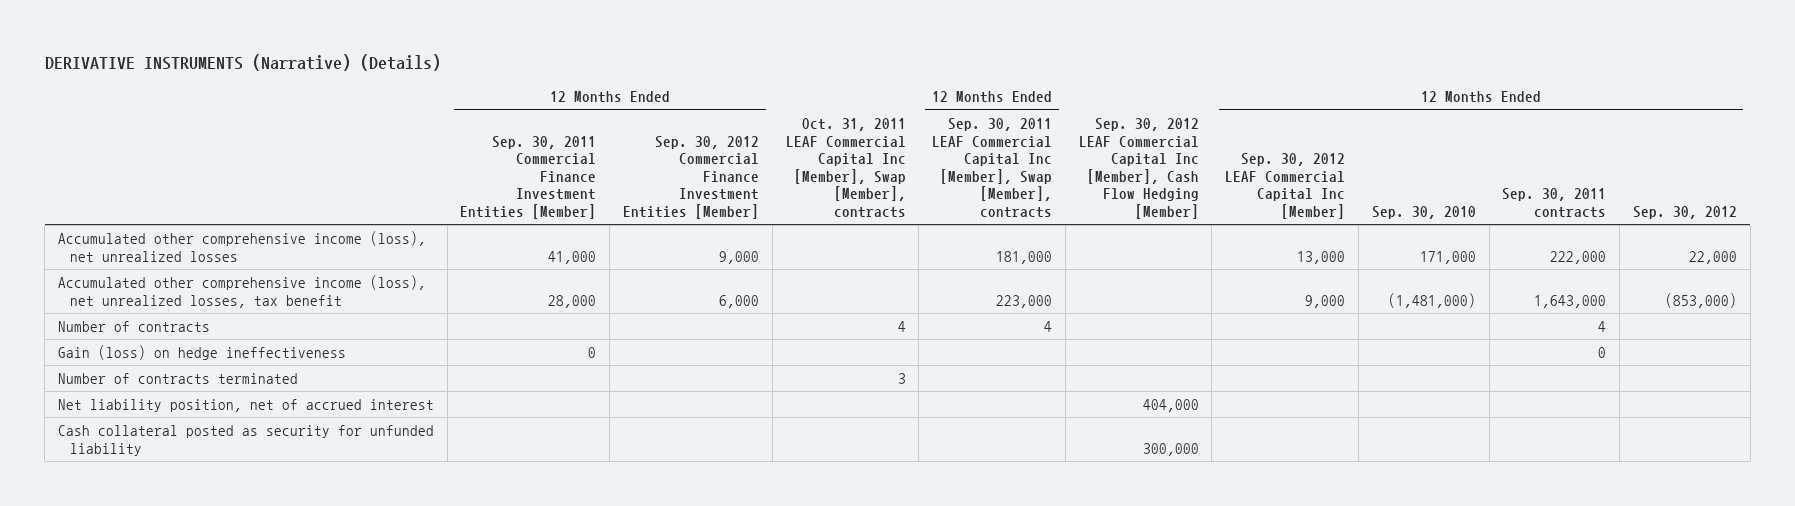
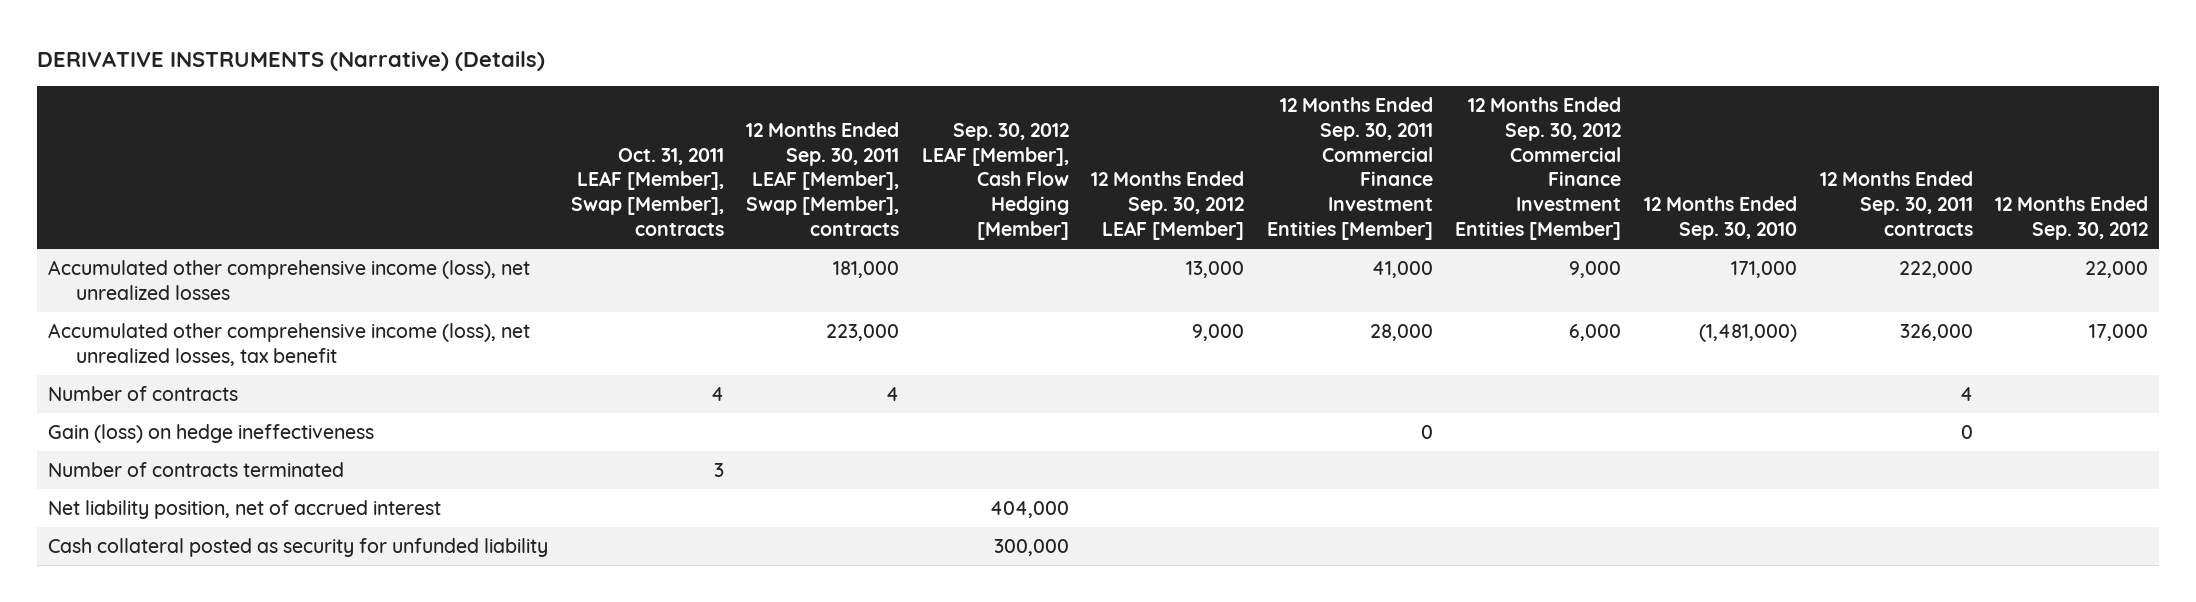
- | 12 Months Ended Sep. 30, 2011 Commercial Finance Investment Entities [Member] | 12 Months Ended Sep. 30, 2012 Commercial Finance Investment Entities [Member] | Oct. 31, 2011 LEAF Commercial Capital Inc [Member], Swap [Member], contracts | 12 Months Ended Sep. 30, 2011 LEAF Commercial Capital Inc [Member], Swap [Member], contracts | Sep. 30, 2012 LEAF Commercial Capital Inc [Member], Cash Flow Hedging [Member] | 12 Months Ended Sep. 30, 2012 LEAF Commercial Capital Inc [Member] | 12 Months Ended Sep. 30, 2010 | 12 Months Ended Sep. 30, 2011 contracts | 12 Months Ended Sep. 30, 2012
+ | Oct. 31, 2011 LEAF [Member], Swap [Member], contracts | 12 Months Ended Sep. 30, 2011 LEAF [Member], Swap [Member], contracts | Sep. 30, 2012 LEAF [Member], Cash Flow Hedging [Member] | 12 Months Ended Sep. 30, 2012 LEAF [Member] | 12 Months Ended Sep. 30, 2011 Commercial Finance Investment Entities [Member] | 12 Months Ended Sep. 30, 2012 Commercial Finance Investment Entities [Member] | 12 Months Ended Sep. 30, 2010 | 12 Months Ended Sep. 30, 2011 contracts | 12 Months Ended Sep. 30, 2012
- Accumulated other comprehensive income (loss), net unrealized losses, tax benefit | 28,000 | 6,000 | | 223,000 | | 9,000 | (1,481,000) | 1,643,000 | (853,000)
+ Accumulated other comprehensive income (loss), net unrealized losses, tax benefit | | 223,000 | | 9,000 | 28,000 | 6,000 | (1,481,000) | 326,000 | 17,000

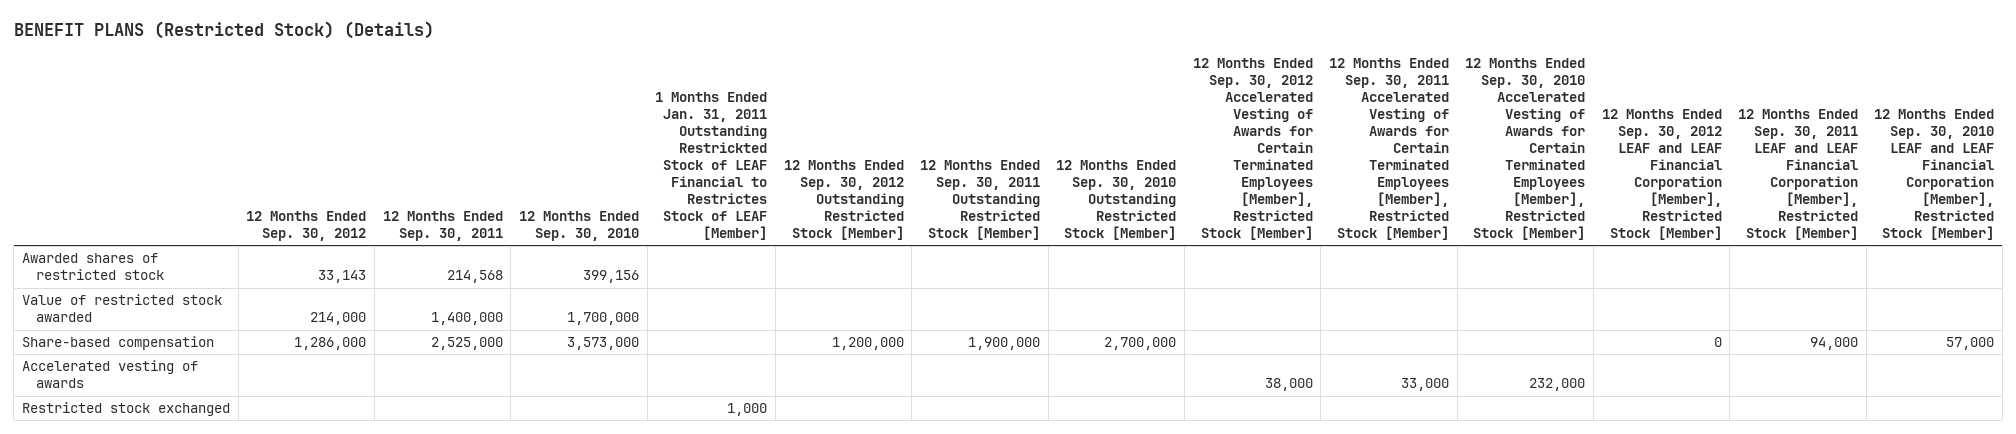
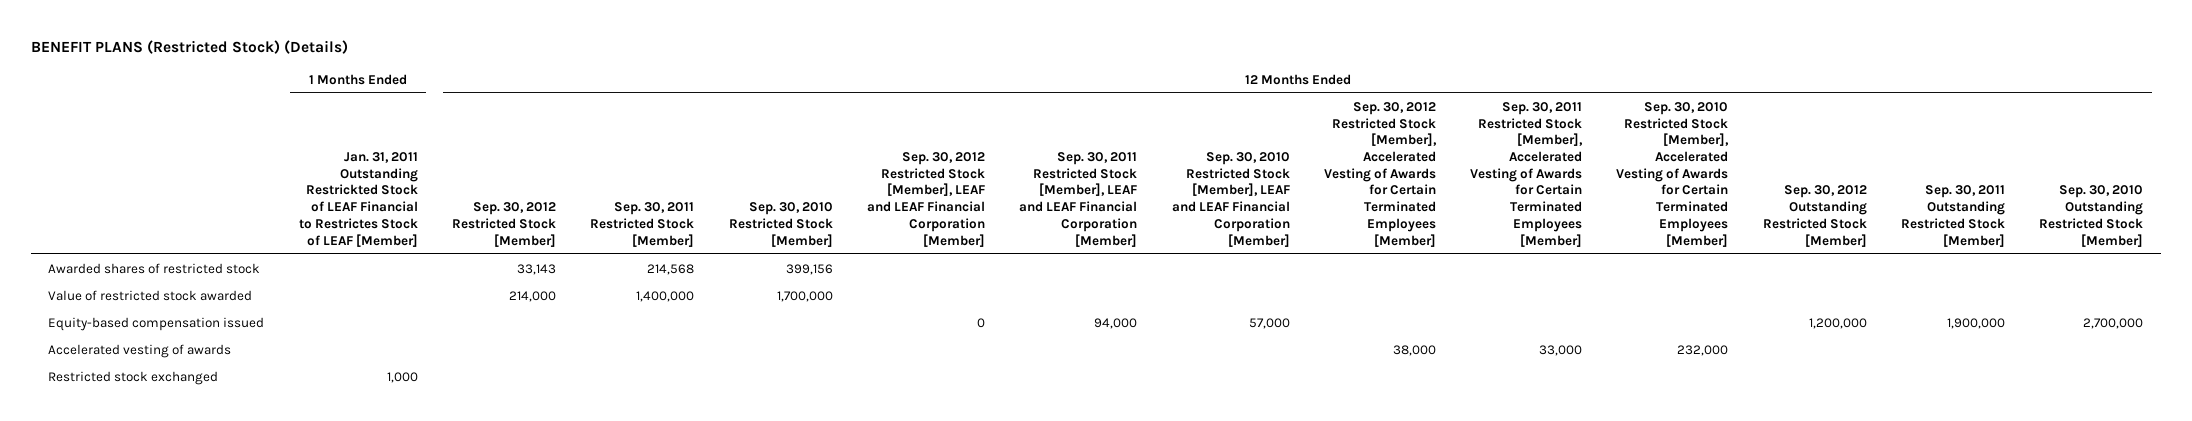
- | 12 Months Ended Sep. 30, 2012 | 12 Months Ended Sep. 30, 2011 | 12 Months Ended Sep. 30, 2010 | 1 Months Ended Jan. 31, 2011 Outstanding Restrickted Stock of LEAF Financial to Restrictes Stock of LEAF [Member] | 12 Months Ended Sep. 30, 2012 Outstanding Restricted Stock [Member] | 12 Months Ended Sep. 30, 2011 Outstanding Restricted Stock [Member] | 12 Months Ended Sep. 30, 2010 Outstanding Restricted Stock [Member] | 12 Months Ended Sep. 30, 2012 Accelerated Vesting of Awards for Certain Terminated Employees [Member], Restricted Stock [Member] | 12 Months Ended Sep. 30, 2011 Accelerated Vesting of Awards for Certain Terminated Employees [Member], Restricted Stock [Member] | 12 Months Ended Sep. 30, 2010 Accelerated Vesting of Awards for Certain Terminated Employees [Member], Restricted Stock [Member] | 12 Months Ended Sep. 30, 2012 LEAF and LEAF Financial Corporation [Member], Restricted Stock [Member] | 12 Months Ended Sep. 30, 2011 LEAF and LEAF Financial Corporation [Member], Restricted Stock [Member] | 12 Months Ended Sep. 30, 2010 LEAF and LEAF Financial Corporation [Member], Restricted Stock [Member]
+ | 1 Months Ended Jan. 31, 2011 Outstanding Restrickted Stock of LEAF Financial to Restrictes Stock of LEAF [Member] | 12 Months Ended Sep. 30, 2012 Restricted Stock [Member] | 12 Months Ended Sep. 30, 2011 Restricted Stock [Member] | 12 Months Ended Sep. 30, 2010 Restricted Stock [Member] | 12 Months Ended Sep. 30, 2012 Restricted Stock [Member], LEAF and LEAF Financial Corporation [Member] | 12 Months Ended Sep. 30, 2011 Restricted Stock [Member], LEAF and LEAF Financial Corporation [Member] | 12 Months Ended Sep. 30, 2010 Restricted Stock [Member], LEAF and LEAF Financial Corporation [Member] | 12 Months Ended Sep. 30, 2012 Restricted Stock [Member], Accelerated Vesting of Awards for Certain Terminated Employees [Member] | 12 Months Ended Sep. 30, 2011 Restricted Stock [Member], Accelerated Vesting of Awards for Certain Terminated Employees [Member] | 12 Months Ended Sep. 30, 2010 Restricted Stock [Member], Accelerated Vesting of Awards for Certain Terminated Employees [Member] | 12 Months Ended Sep. 30, 2012 Outstanding Restricted Stock [Member] | 12 Months Ended Sep. 30, 2011 Outstanding Restricted Stock [Member] | 12 Months Ended Sep. 30, 2010 Outstanding Restricted Stock [Member]
- Share-based compensation | 1,286,000 | 2,525,000 | 3,573,000 | | 1,200,000 | 1,900,000 | 2,700,000 | | | | 0 | 94,000 | 57,000
+ Equity-based compensation issued | | | | | 0 | 94,000 | 57,000 | | | | 1,200,000 | 1,900,000 | 2,700,000

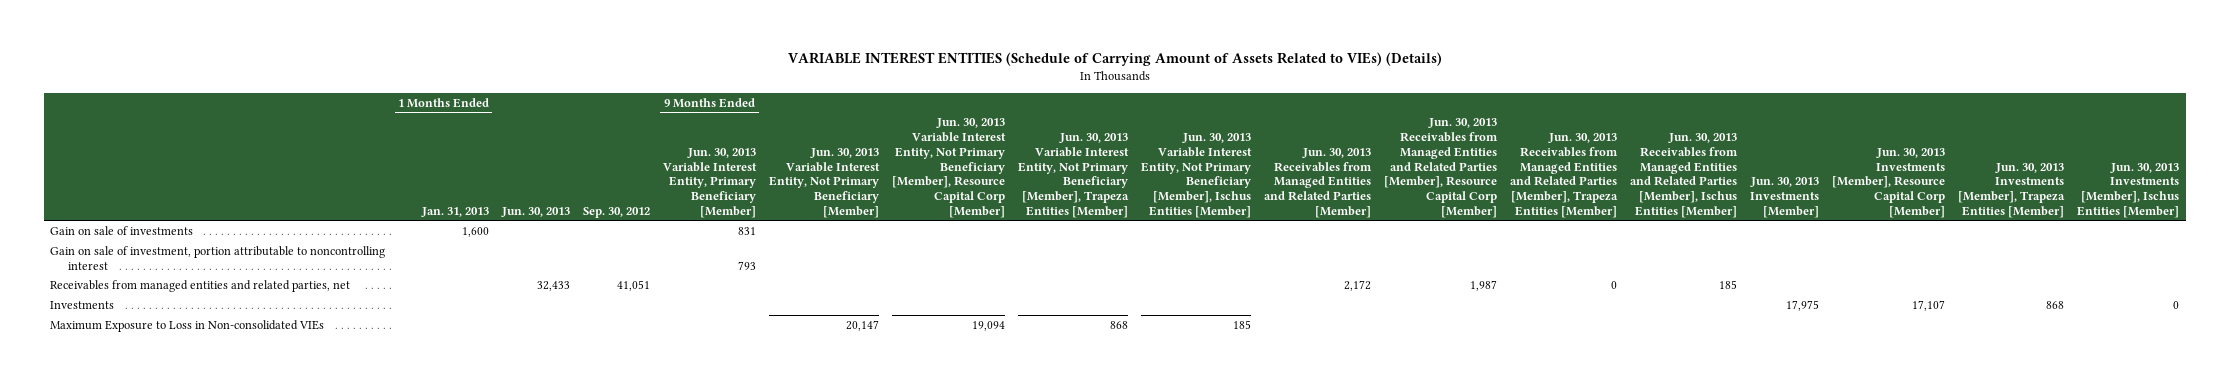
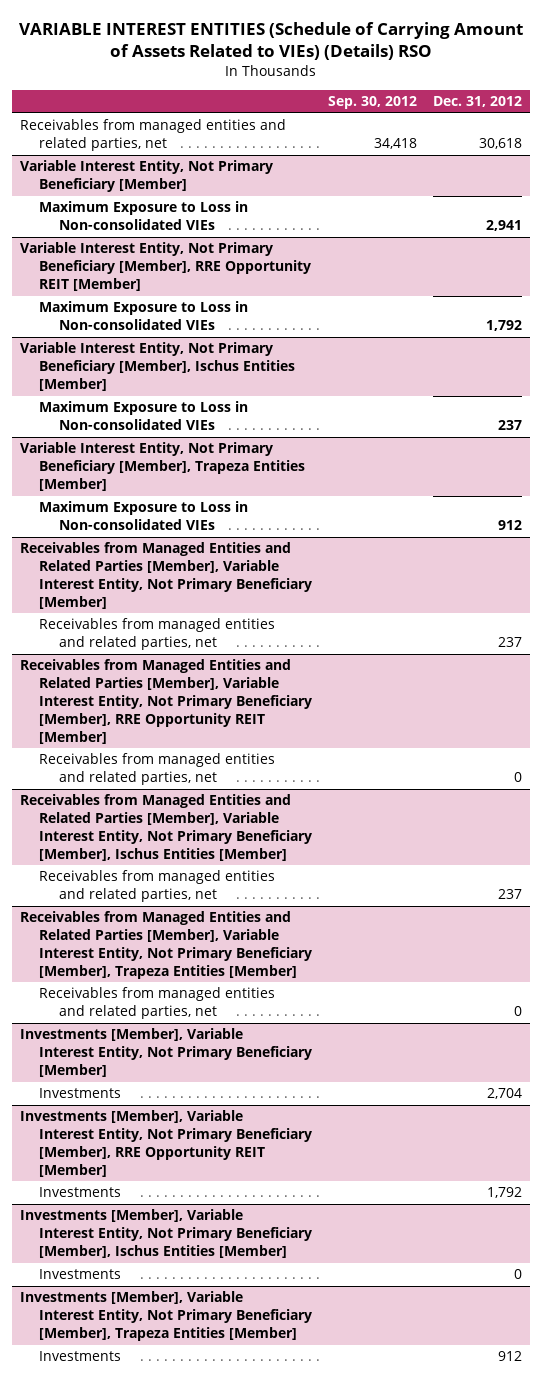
- VARIABLE INTEREST ENTITIES (Schedule of Carrying Amount of Assets Related to VIEs) (Details)
+ VARIABLE INTEREST ENTITIES (Schedule of Carrying Amount of Assets Related to VIEs) (Details) RSO
- | 1 Months Ended Jan. 31, 2013 | Jun. 30, 2013 | Sep. 30, 2012 | 9 Months Ended Jun. 30, 2013 Variable Interest Entity, Primary Beneficiary [Member] | Jun. 30, 2013 Variable Interest Entity, Not Primary Beneficiary [Member] | Jun. 30, 2013 Variable Interest Entity, Not Primary Beneficiary [Member], Resource Capital Corp [Member] | Jun. 30, 2013 Variable Interest Entity, Not Primary Beneficiary [Member], Trapeza Entities [Member] | Jun. 30, 2013 Variable Interest Entity, Not Primary Beneficiary [Member], Ischus Entities [Member] | Jun. 30, 2013 Receivables from Managed Entities and Related Parties [Member] | Jun. 30, 2013 Receivables from Managed Entities and Related Parties [Member], Resource Capital Corp [Member] | Jun. 30, 2013 Receivables from Managed Entities and Related Parties [Member], Trapeza Entities [Member] | Jun. 30, 2013 Receivables from Managed Entities and Related Parties [Member], Ischus Entities [Member] | Jun. 30, 2013 Investments [Member] | Jun. 30, 2013 Investments [Member], Resource Capital Corp [Member] | Jun. 30, 2013 Investments [Member], Trapeza Entities [Member] | Jun. 30, 2013 Investments [Member], Ischus Entities [Member]
+ | Sep. 30, 2012 | Dec. 31, 2012
- Gain on sale of investments | 1,600 | | | 831 | | | | | | | | | | | |
- Gain on sale of investment, portion attributable to noncontrolling interest | | | | 793 | | | | | | | | | | | |
- Receivables from managed entities and related parties, net | | 32,433 | 41,051 | | | | | | 2,172 | 1,987 | 0 | 185 | | | |
- Investments | | | | | | | | | | | | | 17,975 | 17,107 | 868 | 0
- Maximum Exposure to Loss in Non-consolidated VIEs | | | | | 20,147 | 19,094 | 868 | 185 | | | | | | | |
+ Receivables from managed entities and related parties, net | 34,418 | 30,618
+ Variable Interest Entity, Not Primary Beneficiary [Member]
+ Maximum Exposure to Loss in Non-consolidated VIEs | | 2,941
+ Variable Interest Entity, Not Primary Beneficiary [Member], RRE Opportunity REIT [Member]
+ Maximum Exposure to Loss in Non-consolidated VIEs | | 1,792
+ Variable Interest Entity, Not Primary Beneficiary [Member], Ischus Entities [Member]
+ Maximum Exposure to Loss in Non-consolidated VIEs | | 237
+ Variable Interest Entity, Not Primary Beneficiary [Member], Trapeza Entities [Member]
+ Maximum Exposure to Loss in Non-consolidated VIEs | | 912
+ Receivables from Managed Entities and Related Parties [Member], Variable Interest Entity, Not Primary Beneficiary [Member]
+ Receivables from managed entities and related parties, net | | 237
+ Receivables from Managed Entities and Related Parties [Member], Variable Interest Entity, Not Primary Beneficiary [Member], RRE Opportunity REIT [Member]
+ Receivables from managed entities and related parties, net | | 0
+ Receivables from Managed Entities and Related Parties [Member], Variable Interest Entity, Not Primary Beneficiary [Member], Ischus Entities [Member]
+ Receivables from managed entities and related parties, net | | 237
+ Receivables from Managed Entities and Related Parties [Member], Variable Interest Entity, Not Primary Beneficiary [Member], Trapeza Entities [Member]
+ Receivables from managed entities and related parties, net | | 0
+ Investments [Member], Variable Interest Entity, Not Primary Beneficiary [Member]
+ Investments | | 2,704
+ Investments [Member], Variable Interest Entity, Not Primary Beneficiary [Member], RRE Opportunity REIT [Member]
+ Investments | | 1,792
+ Investments [Member], Variable Interest Entity, Not Primary Beneficiary [Member], Ischus Entities [Member]
+ Investments | | 0
+ Investments [Member], Variable Interest Entity, Not Primary Beneficiary [Member], Trapeza Entities [Member]
+ Investments | | 912

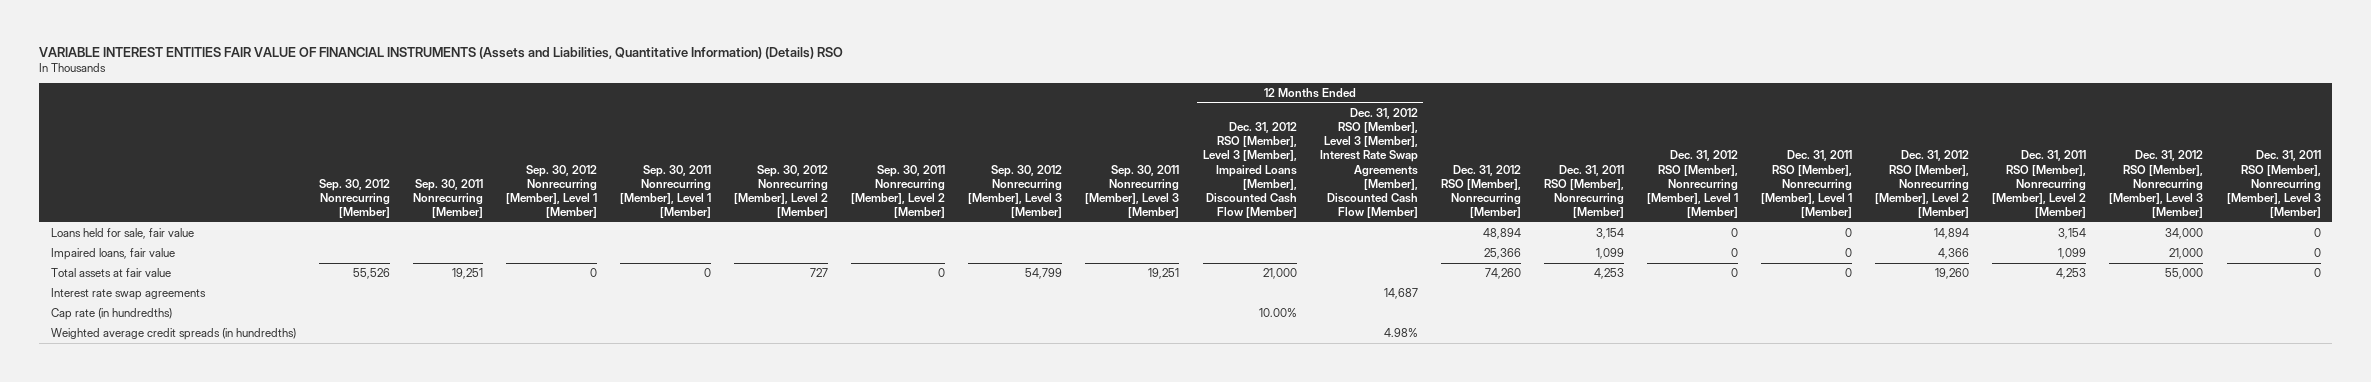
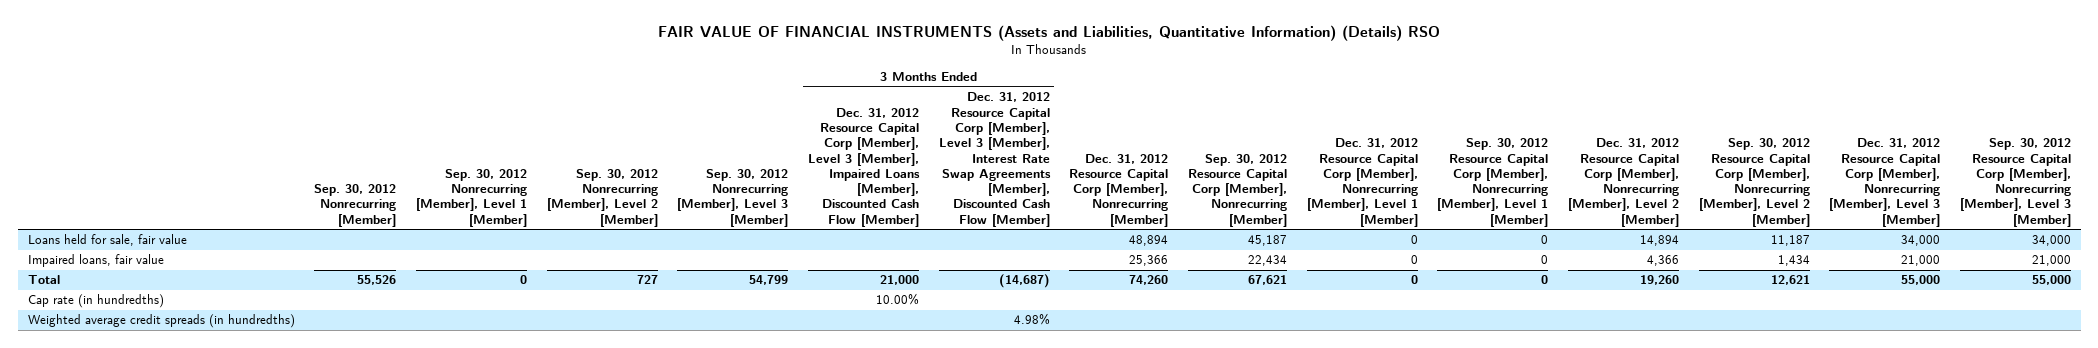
- VARIABLE INTEREST ENTITIES FAIR VALUE OF FINANCIAL INSTRUMENTS (Assets and Liabilities, Quantitative Information) (Details) RSO
+ FAIR VALUE OF FINANCIAL INSTRUMENTS (Assets and Liabilities, Quantitative Information) (Details) RSO
- | Sep. 30, 2012 Nonrecurring [Member] | Sep. 30, 2011 Nonrecurring [Member] | Sep. 30, 2012 Nonrecurring [Member], Level 1 [Member] | Sep. 30, 2011 Nonrecurring [Member], Level 1 [Member] | Sep. 30, 2012 Nonrecurring [Member], Level 2 [Member] | Sep. 30, 2011 Nonrecurring [Member], Level 2 [Member] | Sep. 30, 2012 Nonrecurring [Member], Level 3 [Member] | Sep. 30, 2011 Nonrecurring [Member], Level 3 [Member] | 12 Months Ended Dec. 31, 2012 RSO [Member], Level 3 [Member], Impaired Loans [Member], Discounted Cash Flow [Member] | 12 Months Ended Dec. 31, 2012 RSO [Member], Level 3 [Member], Interest Rate Swap Agreements [Member], Discounted Cash Flow [Member] | Dec. 31, 2012 RSO [Member], Nonrecurring [Member] | Dec. 31, 2011 RSO [Member], Nonrecurring [Member] | Dec. 31, 2012 RSO [Member], Nonrecurring [Member], Level 1 [Member] | Dec. 31, 2011 RSO [Member], Nonrecurring [Member], Level 1 [Member] | Dec. 31, 2012 RSO [Member], Nonrecurring [Member], Level 2 [Member] | Dec. 31, 2011 RSO [Member], Nonrecurring [Member], Level 2 [Member] | Dec. 31, 2012 RSO [Member], Nonrecurring [Member], Level 3 [Member] | Dec. 31, 2011 RSO [Member], Nonrecurring [Member], Level 3 [Member]
+ | Sep. 30, 2012 Nonrecurring [Member] | Sep. 30, 2012 Nonrecurring [Member], Level 1 [Member] | Sep. 30, 2012 Nonrecurring [Member], Level 2 [Member] | Sep. 30, 2012 Nonrecurring [Member], Level 3 [Member] | 3 Months Ended Dec. 31, 2012 Resource Capital Corp [Member], Level 3 [Member], Impaired Loans [Member], Discounted Cash Flow [Member] | 3 Months Ended Dec. 31, 2012 Resource Capital Corp [Member], Level 3 [Member], Interest Rate Swap Agreements [Member], Discounted Cash Flow [Member] | Dec. 31, 2012 Resource Capital Corp [Member], Nonrecurring [Member] | Sep. 30, 2012 Resource Capital Corp [Member], Nonrecurring [Member] | Dec. 31, 2012 Resource Capital Corp [Member], Nonrecurring [Member], Level 1 [Member] | Sep. 30, 2012 Resource Capital Corp [Member], Nonrecurring [Member], Level 1 [Member] | Dec. 31, 2012 Resource Capital Corp [Member], Nonrecurring [Member], Level 2 [Member] | Sep. 30, 2012 Resource Capital Corp [Member], Nonrecurring [Member], Level 2 [Member] | Dec. 31, 2012 Resource Capital Corp [Member], Nonrecurring [Member], Level 3 [Member] | Sep. 30, 2012 Resource Capital Corp [Member], Nonrecurring [Member], Level 3 [Member]
- Total assets at fair value | 55,526 | 19,251 | 0 | 0 | 727 | 0 | 54,799 | 19,251 | 21,000 | | 74,260 | 4,253 | 0 | 0 | 19,260 | 4,253 | 55,000 | 0
- Interest rate swap agreements | | | | | | | | | | 14,687 | | | | | | | |
+ Total | 55,526 | 0 | 727 | 54,799 | 21,000 | (14,687) | 74,260 | 67,621 | 0 | 0 | 19,260 | 12,621 | 55,000 | 55,000

